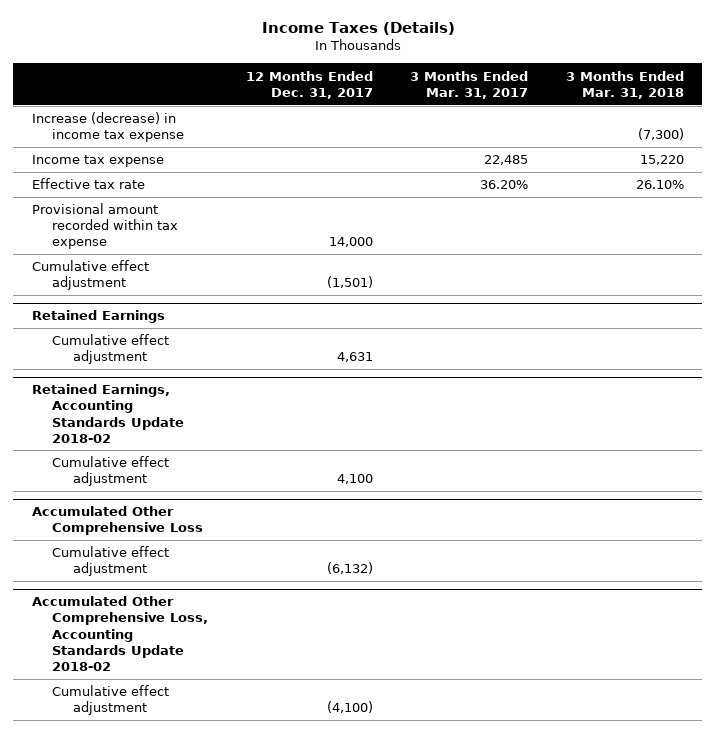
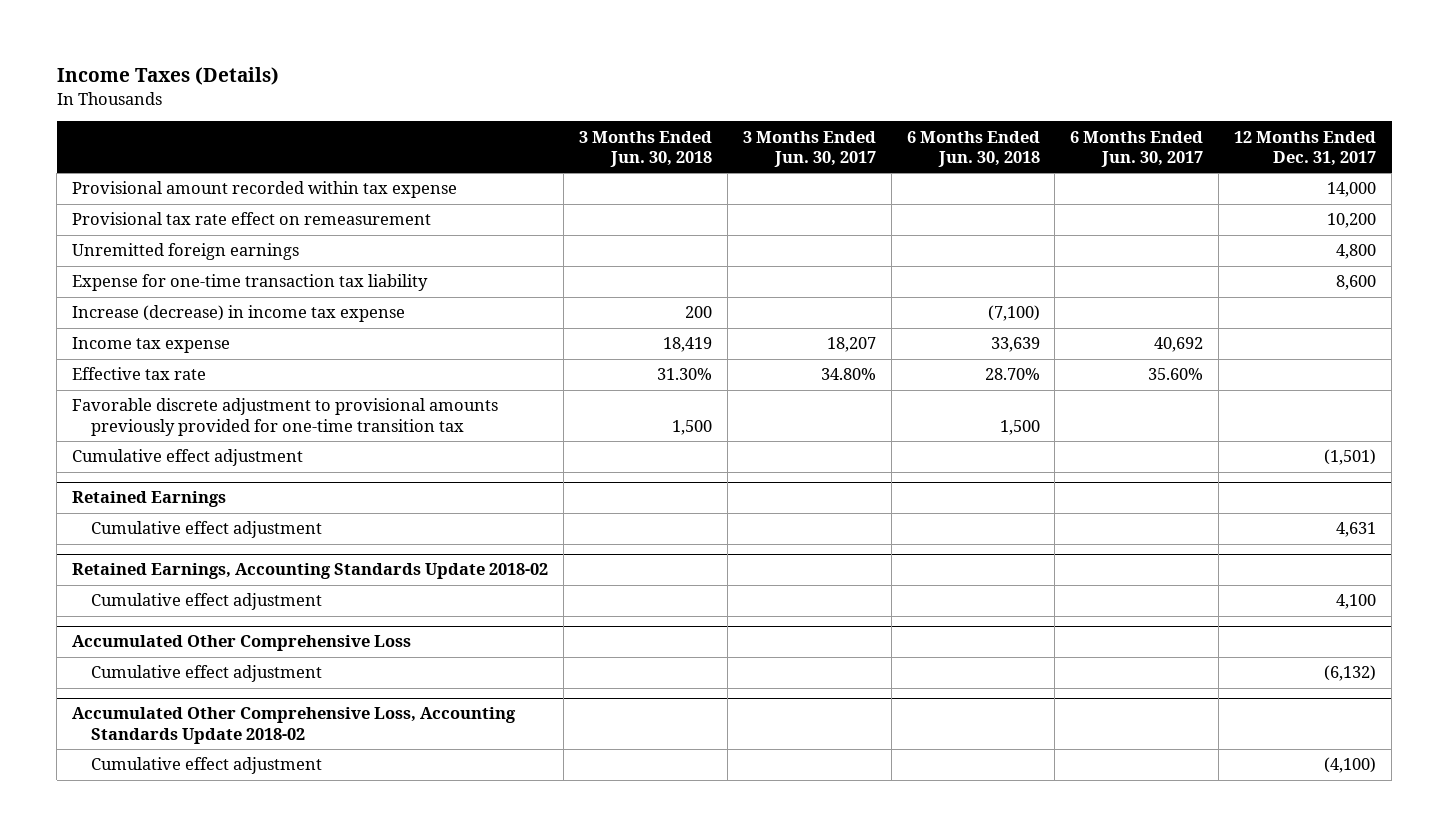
- | 12 Months Ended Dec. 31, 2017 | 3 Months Ended Mar. 31, 2017 | 3 Months Ended Mar. 31, 2018
+ | 3 Months Ended Jun. 30, 2018 | 3 Months Ended Jun. 30, 2017 | 6 Months Ended Jun. 30, 2018 | 6 Months Ended Jun. 30, 2017 | 12 Months Ended Dec. 31, 2017
moved up: Provisional amount recorded within tax expense | | | | | 14,000
+ Provisional tax rate effect on remeasurement | | | | | 10,200
+ Unremitted foreign earnings | | | | | 4,800
+ Expense for one-time transaction tax liability | | | | | 8,600
+ Favorable discrete adjustment to provisional amounts previously provided for one-time transition tax | 1,500 | | 1,500 | |

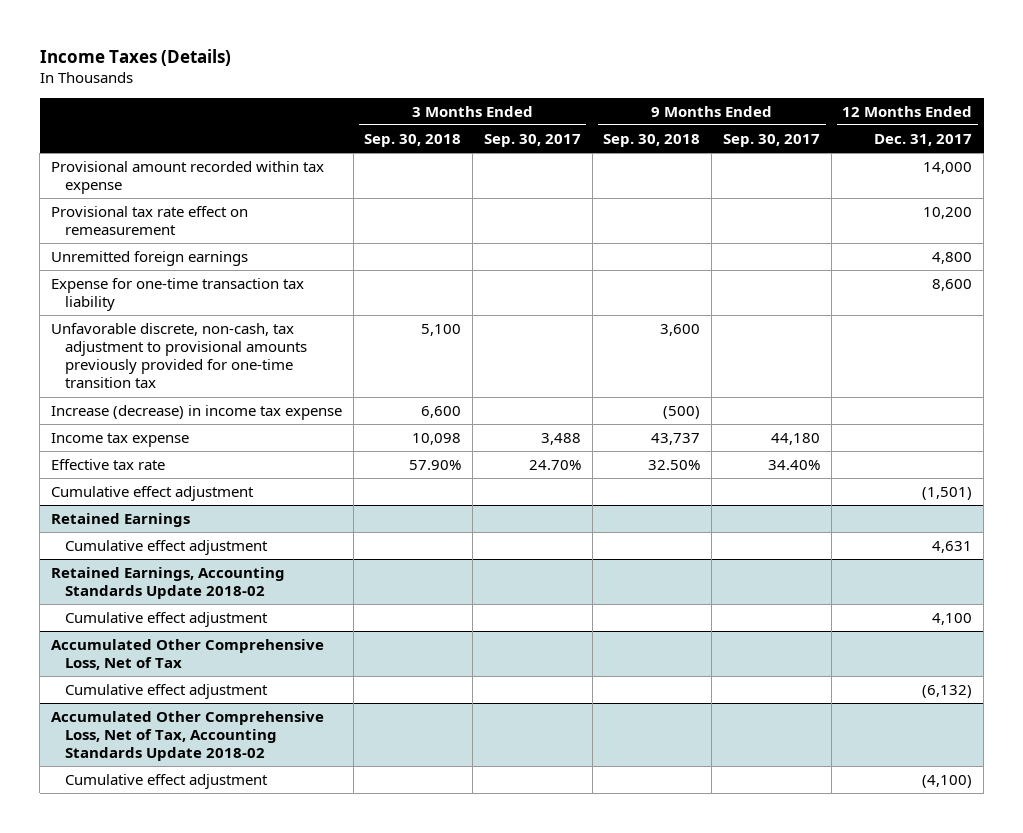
- | 3 Months Ended Jun. 30, 2018 | 3 Months Ended Jun. 30, 2017 | 6 Months Ended Jun. 30, 2018 | 6 Months Ended Jun. 30, 2017 | 12 Months Ended Dec. 31, 2017
+ | 3 Months Ended Sep. 30, 2018 | 3 Months Ended Sep. 30, 2017 | 9 Months Ended Sep. 30, 2018 | 9 Months Ended Sep. 30, 2017 | 12 Months Ended Dec. 31, 2017
+ Unfavorable discrete, non-cash, tax adjustment to provisional amounts previously provided for one-time transition tax | 5,100 | | 3,600 | |
- Favorable discrete adjustment to provisional amounts previously provided for one-time transition tax | 1,500 | | 1,500 | |
- Accumulated Other Comprehensive Loss
+ Accumulated Other Comprehensive Loss, Net of Tax
- Accumulated Other Comprehensive Loss, Accounting Standards Update 2018-02
+ Accumulated Other Comprehensive Loss, Net of Tax, Accounting Standards Update 2018-02

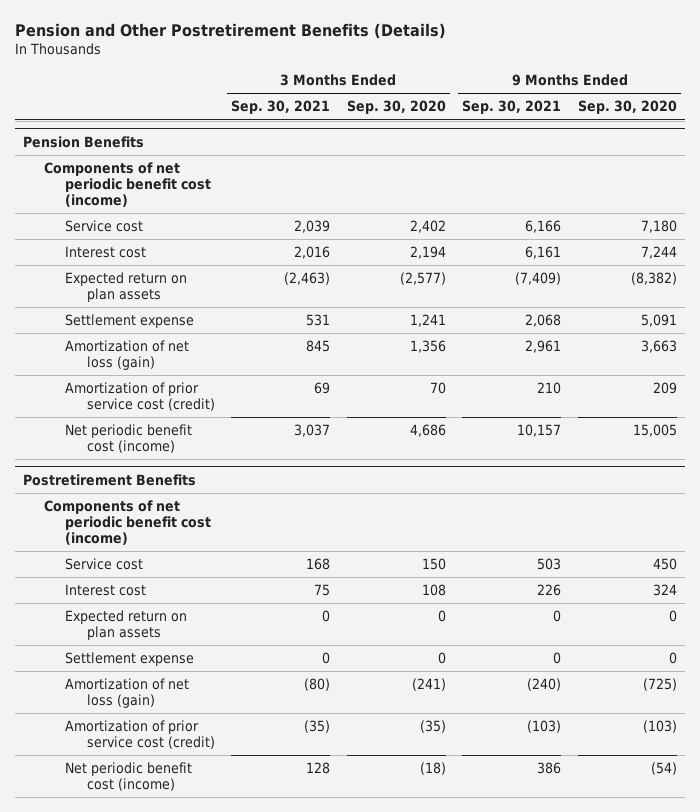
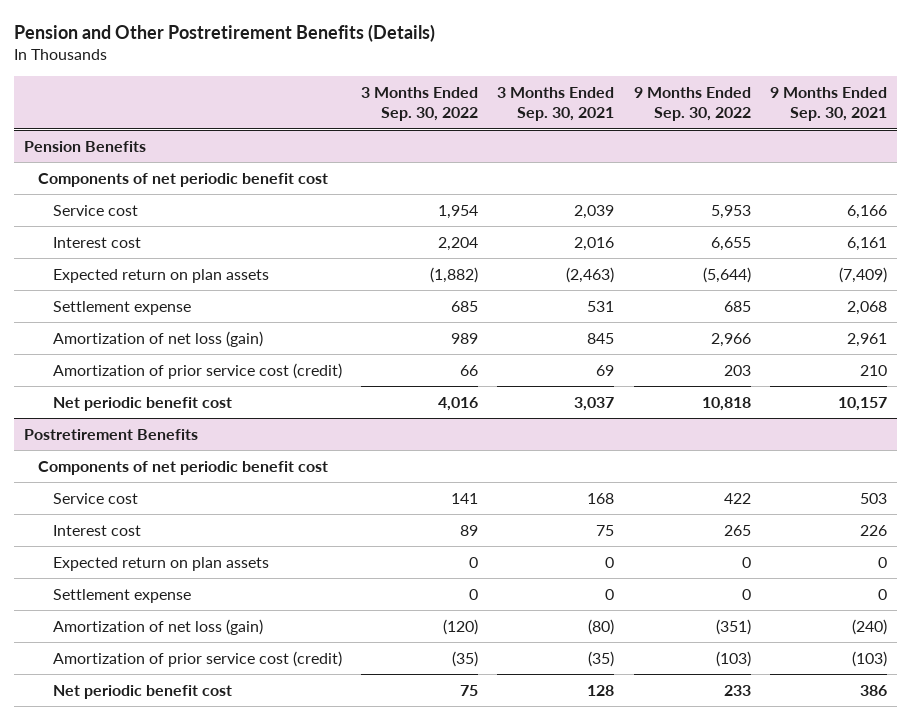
- | 3 Months Ended Sep. 30, 2021 | 3 Months Ended Sep. 30, 2020 | 9 Months Ended Sep. 30, 2021 | 9 Months Ended Sep. 30, 2020
+ | 3 Months Ended Sep. 30, 2022 | 3 Months Ended Sep. 30, 2021 | 9 Months Ended Sep. 30, 2022 | 9 Months Ended Sep. 30, 2021
@ Pension Benefits
- Components of net periodic benefit cost (income)
+ Components of net periodic benefit cost
- Net periodic benefit cost (income) | 3,037 | 4,686 | 10,157 | 15,005
+ Net periodic benefit cost | 4,016 | 3,037 | 10,818 | 10,157
@ Postretirement Benefits
- Components of net periodic benefit cost (income)
+ Components of net periodic benefit cost
- Net periodic benefit cost (income) | 128 | (18) | 386 | (54)
+ Net periodic benefit cost | 75 | 128 | 233 | 386

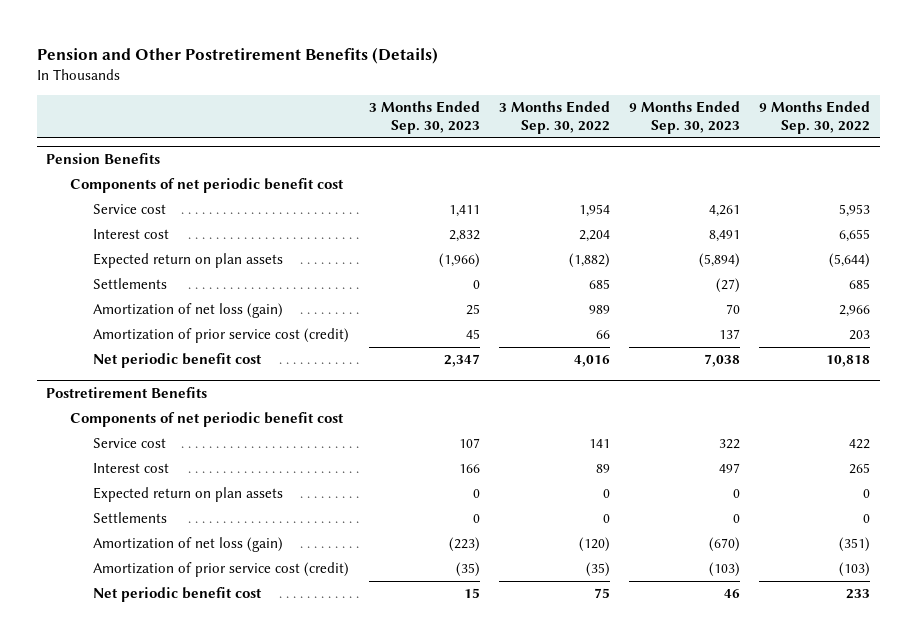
- | 3 Months Ended Sep. 30, 2022 | 3 Months Ended Sep. 30, 2021 | 9 Months Ended Sep. 30, 2022 | 9 Months Ended Sep. 30, 2021
+ | 3 Months Ended Sep. 30, 2023 | 3 Months Ended Sep. 30, 2022 | 9 Months Ended Sep. 30, 2023 | 9 Months Ended Sep. 30, 2022
@ Pension Benefits
- Settlement expense | 685 | 531 | 685 | 2,068
+ Settlements | 0 | 685 | (27) | 685
@ Postretirement Benefits
- Settlement expense | 0 | 0 | 0 | 0
+ Settlements | 0 | 0 | 0 | 0

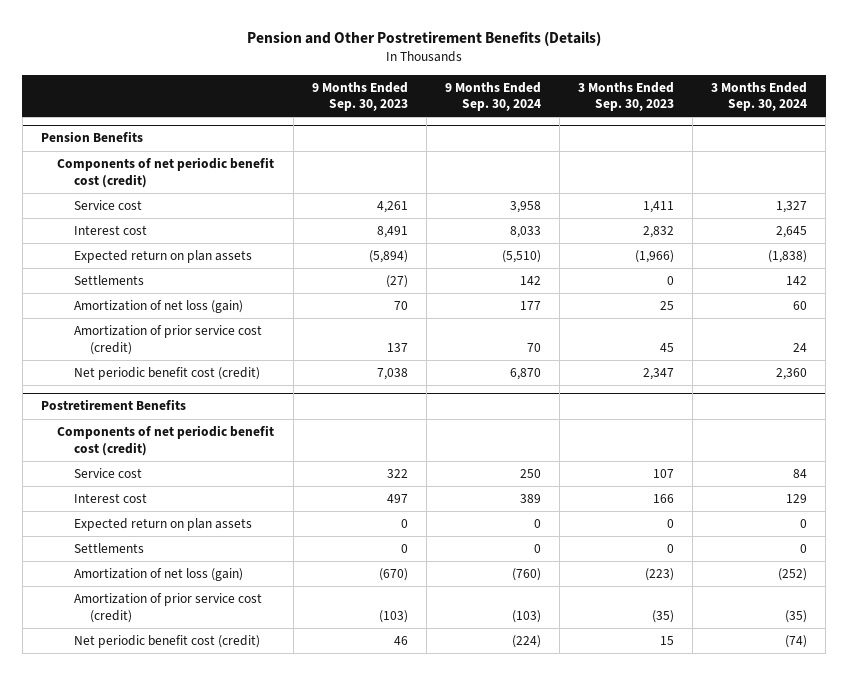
- | 3 Months Ended Sep. 30, 2023 | 3 Months Ended Sep. 30, 2022 | 9 Months Ended Sep. 30, 2023 | 9 Months Ended Sep. 30, 2022
+ | 9 Months Ended Sep. 30, 2023 | 9 Months Ended Sep. 30, 2024 | 3 Months Ended Sep. 30, 2023 | 3 Months Ended Sep. 30, 2024
@ Pension Benefits
- Components of net periodic benefit cost
+ Components of net periodic benefit cost (credit)
- Net periodic benefit cost | 2,347 | 4,016 | 7,038 | 10,818
+ Net periodic benefit cost (credit) | 7,038 | 6,870 | 2,347 | 2,360
@ Postretirement Benefits
- Components of net periodic benefit cost
+ Components of net periodic benefit cost (credit)
- Net periodic benefit cost | 15 | 75 | 46 | 233
+ Net periodic benefit cost (credit) | 46 | (224) | 15 | (74)

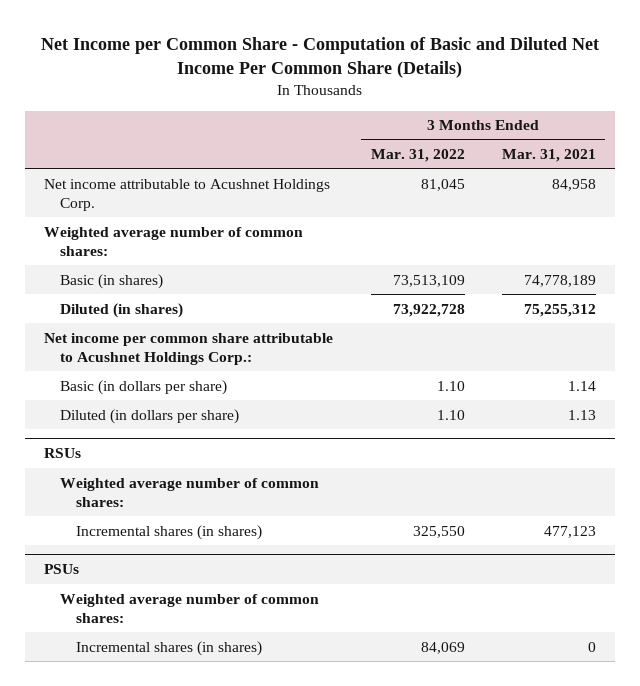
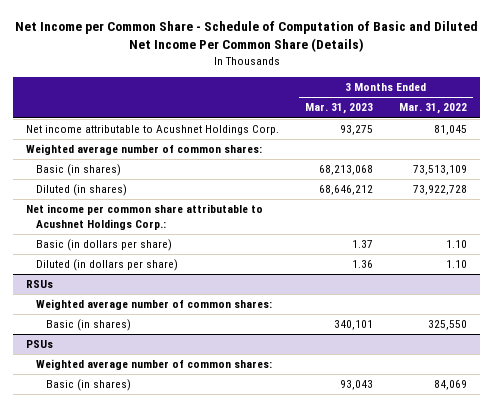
- Net Income per Common Share - Computation of Basic and Diluted Net Income Per Common Share (Details)
+ Net Income per Common Share - Schedule of Computation of Basic and Diluted Net Income Per Common Share (Details)
- | 3 Months Ended Mar. 31, 2022 | 3 Months Ended Mar. 31, 2021
+ | 3 Months Ended Mar. 31, 2023 | 3 Months Ended Mar. 31, 2022
@ RSUs
- Incremental shares (in shares) | 325,550 | 477,123
+ Basic (in shares) | 340,101 | 325,550
@ PSUs
- Incremental shares (in shares) | 84,069 | 0
+ Basic (in shares) | 93,043 | 84,069

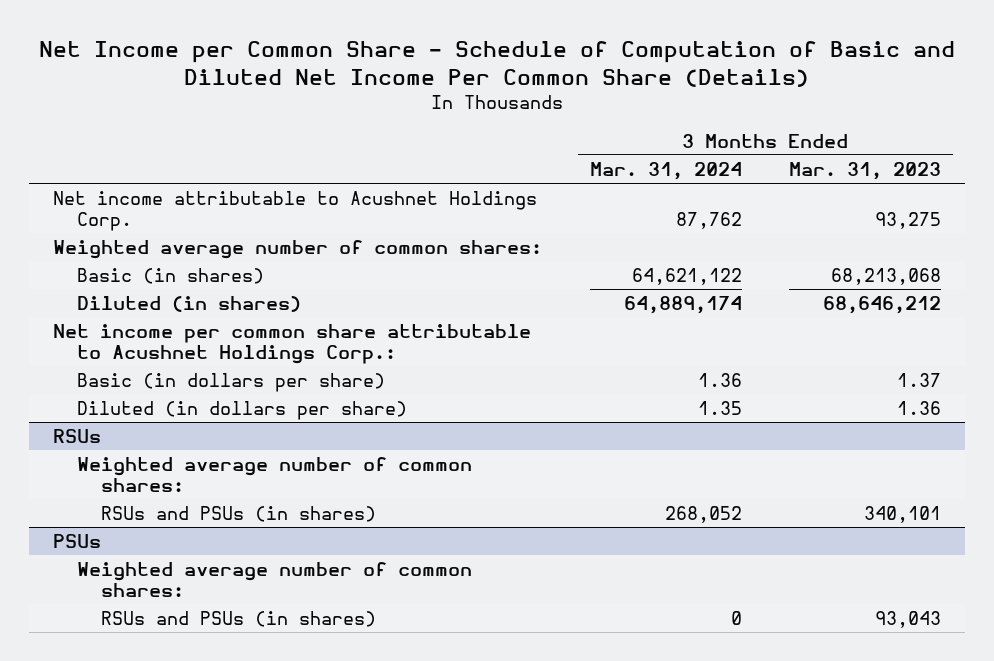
- | 3 Months Ended Mar. 31, 2023 | 3 Months Ended Mar. 31, 2022
+ | 3 Months Ended Mar. 31, 2024 | 3 Months Ended Mar. 31, 2023
@ RSUs
- Basic (in shares) | 340,101 | 325,550
+ RSUs and PSUs (in shares) | 268,052 | 340,101
@ PSUs
- Basic (in shares) | 93,043 | 84,069
+ RSUs and PSUs (in shares) | 0 | 93,043

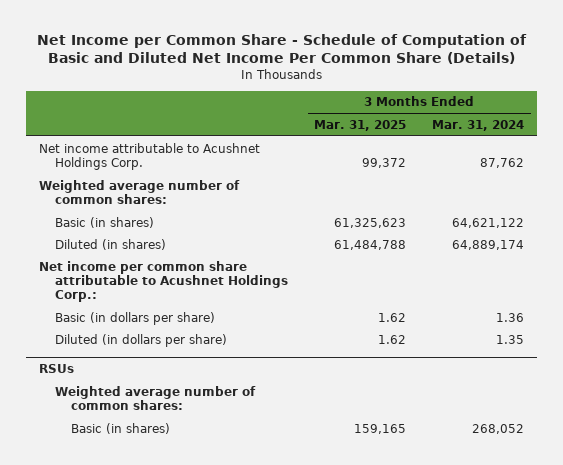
- | 3 Months Ended Mar. 31, 2024 | 3 Months Ended Mar. 31, 2023
+ | 3 Months Ended Mar. 31, 2025 | 3 Months Ended Mar. 31, 2024
@ RSUs
- RSUs and PSUs (in shares) | 268,052 | 340,101
- PSUs
- Weighted average number of common shares:
- RSUs and PSUs (in shares) | 0 | 93,043
@ RSUs
+ Basic (in shares) | 159,165 | 268,052

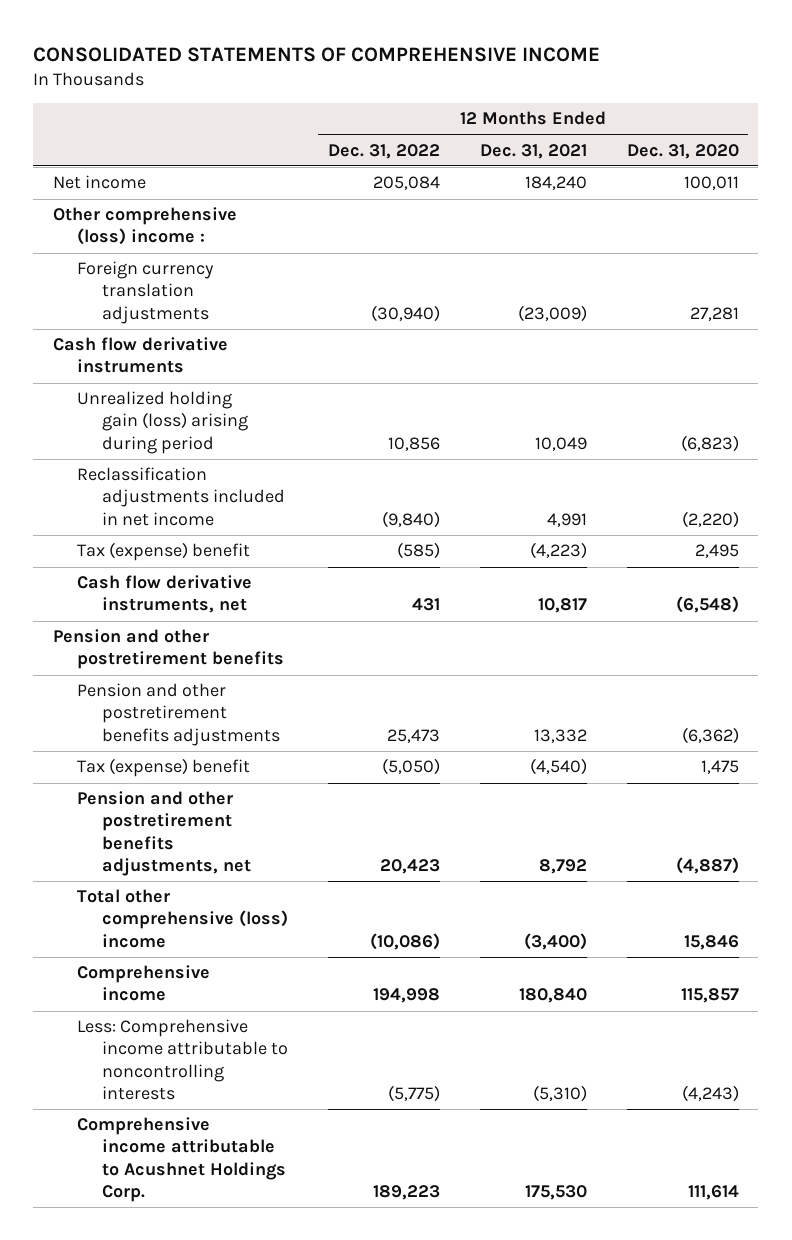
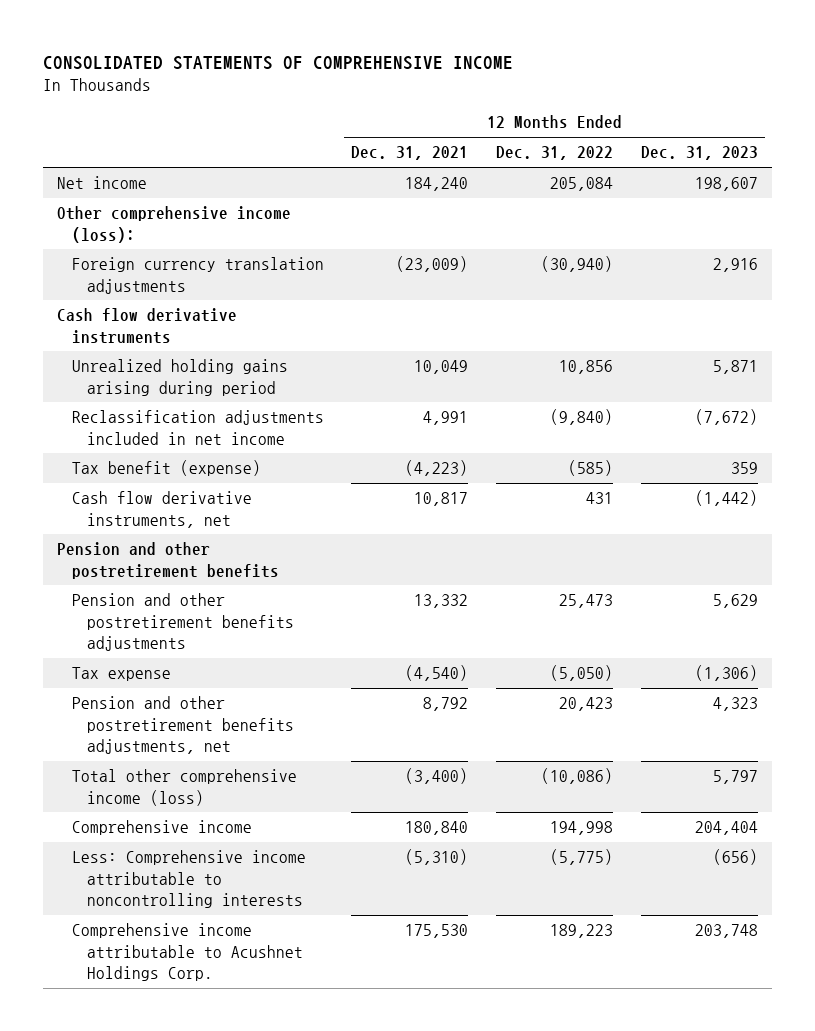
- | 12 Months Ended Dec. 31, 2022 | 12 Months Ended Dec. 31, 2021 | 12 Months Ended Dec. 31, 2020
+ | 12 Months Ended Dec. 31, 2021 | 12 Months Ended Dec. 31, 2022 | 12 Months Ended Dec. 31, 2023
- Other comprehensive (loss) income :
+ Other comprehensive income (loss):
- Unrealized holding gain (loss) arising during period | 10,856 | 10,049 | (6,823)
+ Unrealized holding gains arising during period | 10,049 | 10,856 | 5,871
- Tax (expense) benefit | (585) | (4,223) | 2,495
+ Tax benefit (expense) | (4,223) | (585) | 359
- Tax (expense) benefit | (5,050) | (4,540) | 1,475
+ Tax expense | (4,540) | (5,050) | (1,306)
- Total other comprehensive (loss) income | (10,086) | (3,400) | 15,846
+ Total other comprehensive income (loss) | (3,400) | (10,086) | 5,797

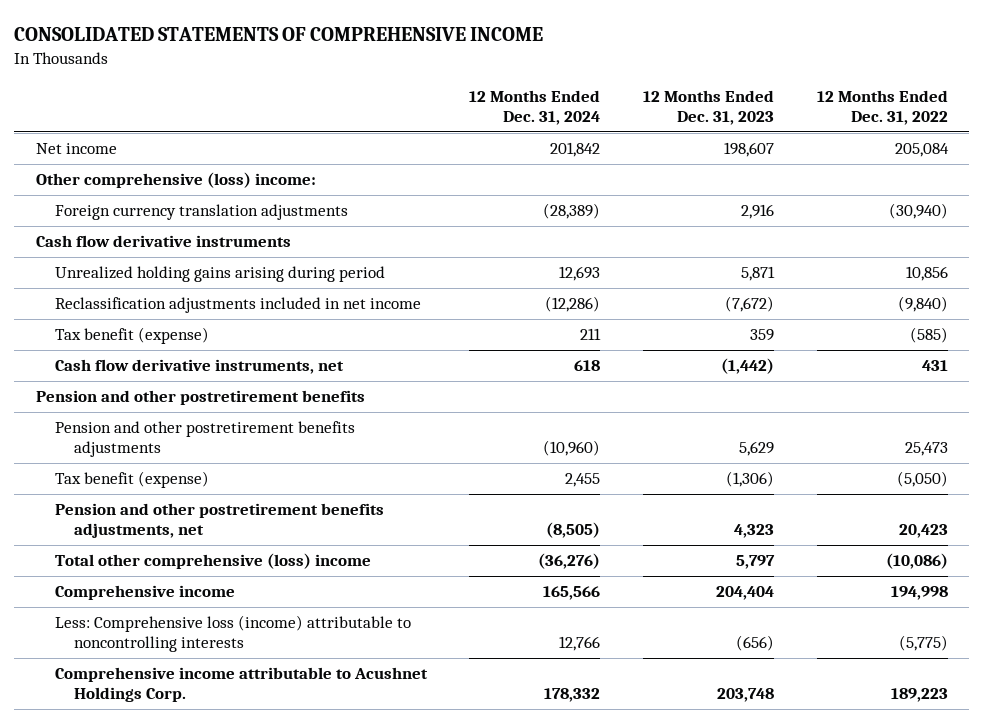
- | 12 Months Ended Dec. 31, 2021 | 12 Months Ended Dec. 31, 2022 | 12 Months Ended Dec. 31, 2023
+ | 12 Months Ended Dec. 31, 2024 | 12 Months Ended Dec. 31, 2023 | 12 Months Ended Dec. 31, 2022
- Other comprehensive income (loss):
+ Other comprehensive (loss) income:
- Tax expense | (4,540) | (5,050) | (1,306)
+ Tax benefit (expense) | 2,455 | (1,306) | (5,050)
- Total other comprehensive income (loss) | (3,400) | (10,086) | 5,797
+ Total other comprehensive (loss) income | (36,276) | 5,797 | (10,086)
- Less: Comprehensive income attributable to noncontrolling interests | (5,310) | (5,775) | (656)
+ Less: Comprehensive loss (income) attributable to noncontrolling interests | 12,766 | (656) | (5,775)

